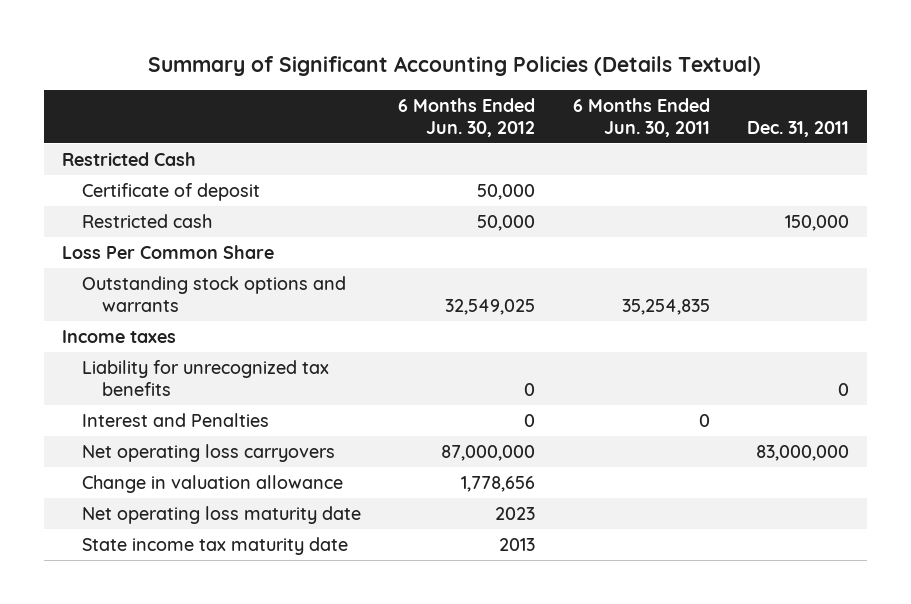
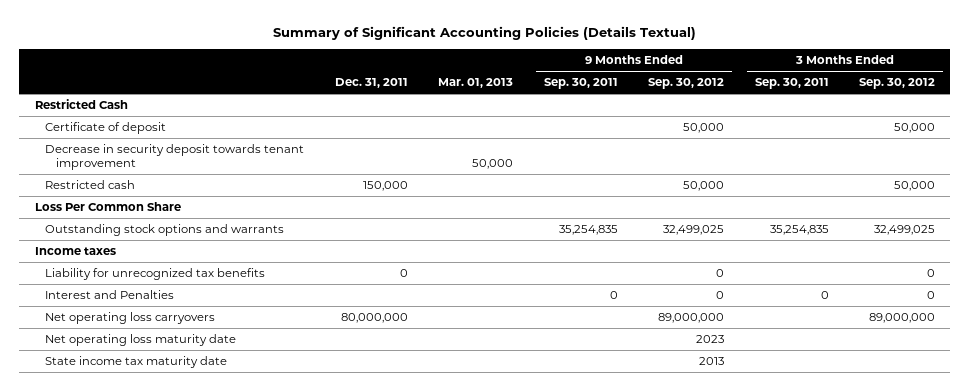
- | 6 Months Ended Jun. 30, 2012 | 6 Months Ended Jun. 30, 2011 | Dec. 31, 2011
+ | Dec. 31, 2011 | Mar. 01, 2013 | 9 Months Ended Sep. 30, 2011 | 9 Months Ended Sep. 30, 2012 | 3 Months Ended Sep. 30, 2011 | 3 Months Ended Sep. 30, 2012
+ Decrease in security deposit towards tenant improvement | | 50,000 | | | |
- Net operating loss carryovers | 87,000,000 | | 83,000,000
- Change in valuation allowance | 1,778,656 | |
+ Net operating loss carryovers | 80,000,000 | | | 89,000,000 | | 89,000,000

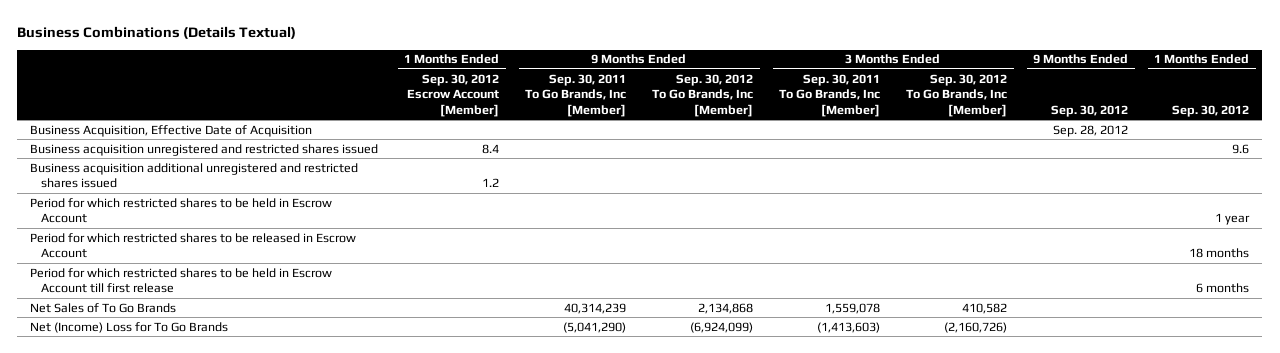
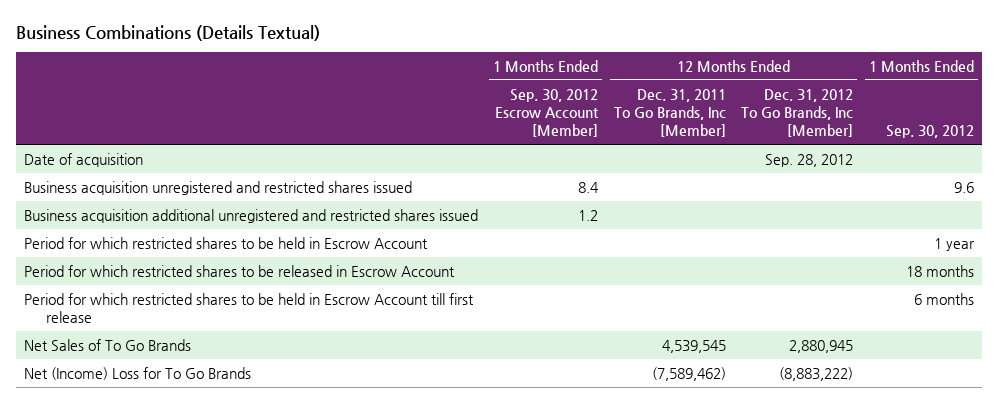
- | 1 Months Ended Sep. 30, 2012 Escrow Account [Member] | 9 Months Ended Sep. 30, 2011 To Go Brands, Inc [Member] | 9 Months Ended Sep. 30, 2012 To Go Brands, Inc [Member] | 3 Months Ended Sep. 30, 2011 To Go Brands, Inc [Member] | 3 Months Ended Sep. 30, 2012 To Go Brands, Inc [Member] | 9 Months Ended Sep. 30, 2012 | 1 Months Ended Sep. 30, 2012
+ | 1 Months Ended Sep. 30, 2012 Escrow Account [Member] | 12 Months Ended Dec. 31, 2011 To Go Brands, Inc [Member] | 12 Months Ended Dec. 31, 2012 To Go Brands, Inc [Member] | 1 Months Ended Sep. 30, 2012
- Business Acquisition, Effective Date of Acquisition | | | | | | Sep. 28, 2012 |
+ Date of acquisition | | | Sep. 28, 2012 |

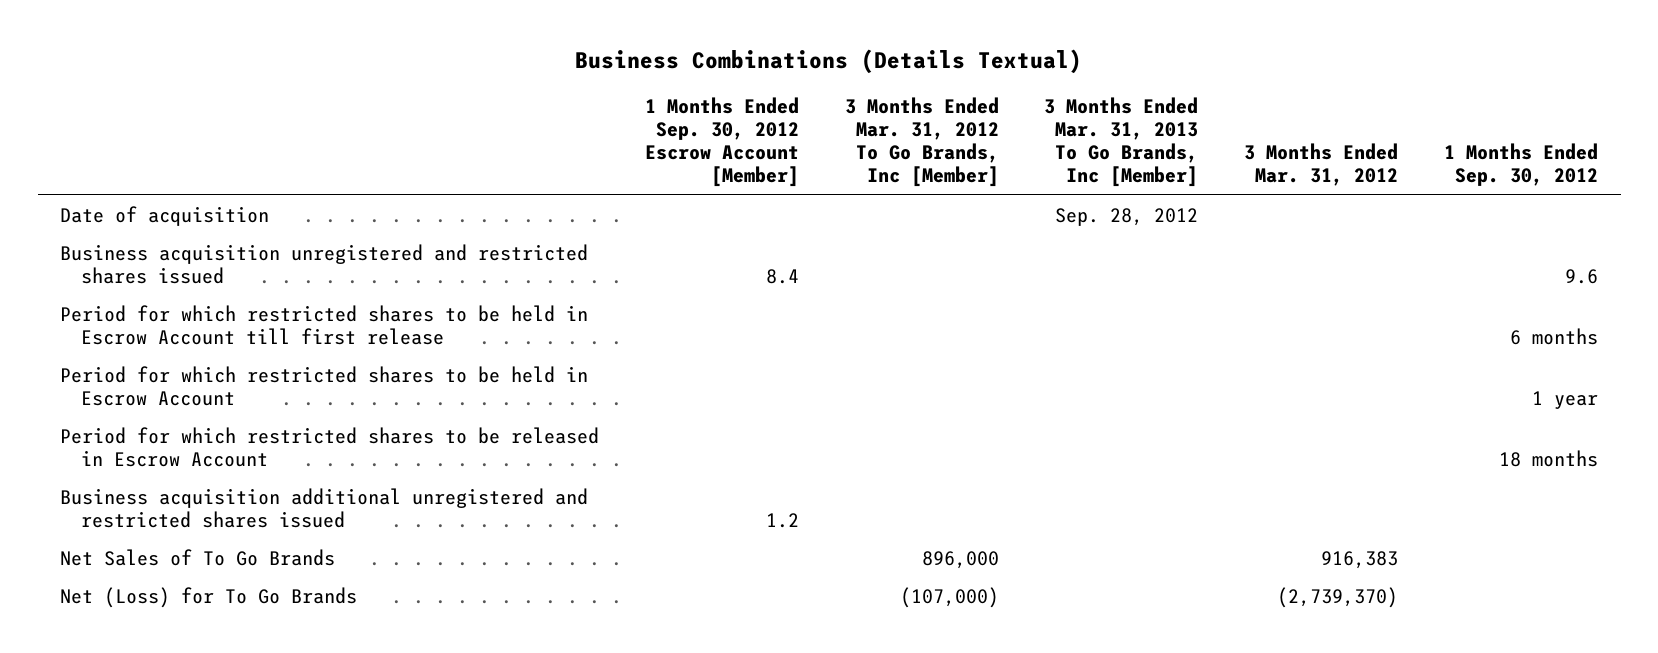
- | 1 Months Ended Sep. 30, 2012 Escrow Account [Member] | 12 Months Ended Dec. 31, 2011 To Go Brands, Inc [Member] | 12 Months Ended Dec. 31, 2012 To Go Brands, Inc [Member] | 1 Months Ended Sep. 30, 2012
+ | 1 Months Ended Sep. 30, 2012 Escrow Account [Member] | 3 Months Ended Mar. 31, 2012 To Go Brands, Inc [Member] | 3 Months Ended Mar. 31, 2013 To Go Brands, Inc [Member] | 3 Months Ended Mar. 31, 2012 | 1 Months Ended Sep. 30, 2012
moved up: Period for which restricted shares to be held in Escrow Account till first release | | | | | 6 months
moved down: Business acquisition additional unregistered and restricted shares issued | 1.2 | | | |
- Net (Income) Loss for To Go Brands | | (7,589,462) | (8,883,222) |
+ Net (Loss) for To Go Brands | | (107,000) | | (2,739,370) |

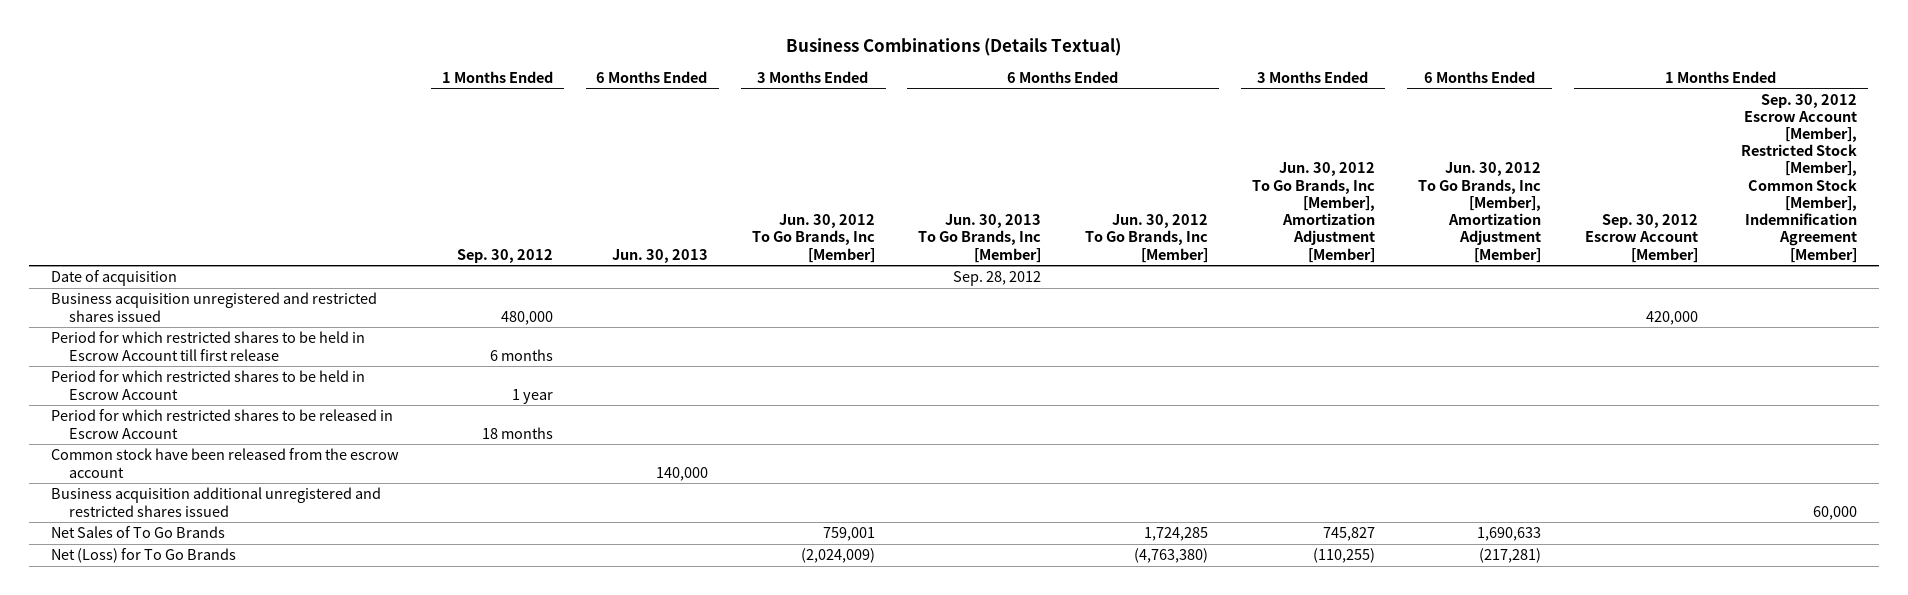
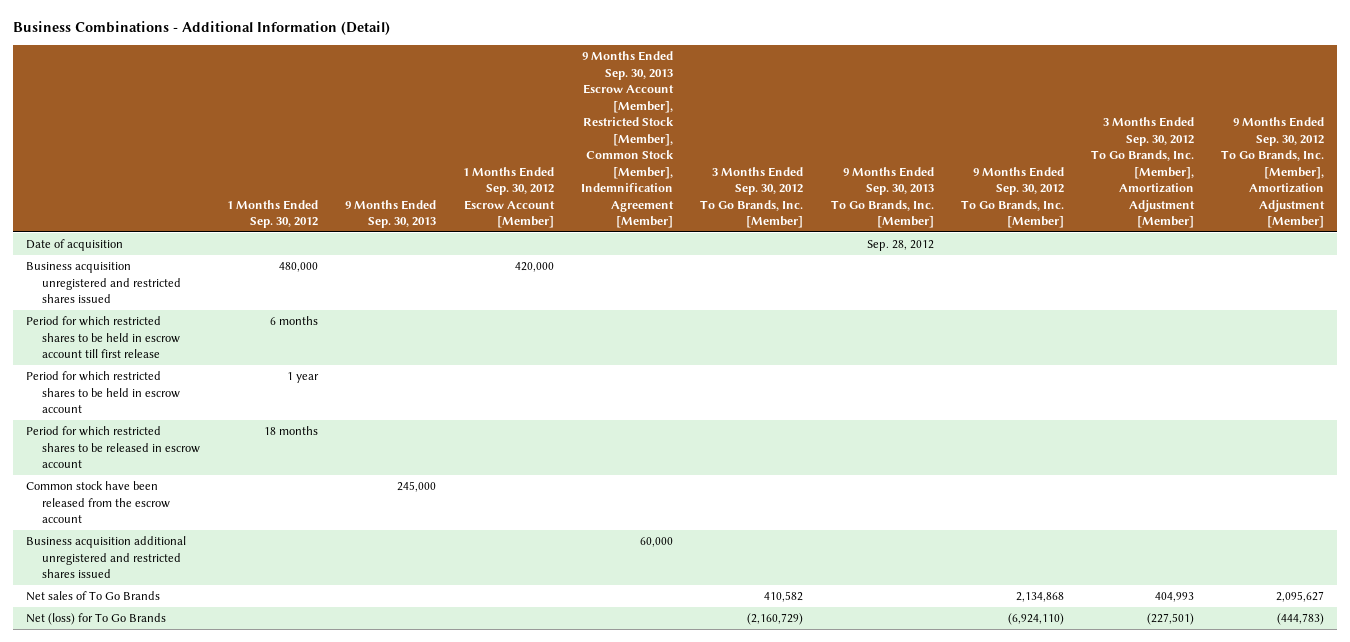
- Business Combinations (Details Textual)
+ Business Combinations - Additional Information (Detail)
- | 1 Months Ended Sep. 30, 2012 | 6 Months Ended Jun. 30, 2013 | 3 Months Ended Jun. 30, 2012 To Go Brands, Inc [Member] | 6 Months Ended Jun. 30, 2013 To Go Brands, Inc [Member] | 6 Months Ended Jun. 30, 2012 To Go Brands, Inc [Member] | 3 Months Ended Jun. 30, 2012 To Go Brands, Inc [Member], Amortization Adjustment [Member] | 6 Months Ended Jun. 30, 2012 To Go Brands, Inc [Member], Amortization Adjustment [Member] | 1 Months Ended Sep. 30, 2012 Escrow Account [Member] | 1 Months Ended Sep. 30, 2012 Escrow Account [Member], Restricted Stock [Member], Common Stock [Member], Indemnification Agreement [Member]
+ | 1 Months Ended Sep. 30, 2012 | 9 Months Ended Sep. 30, 2013 | 1 Months Ended Sep. 30, 2012 Escrow Account [Member] | 9 Months Ended Sep. 30, 2013 Escrow Account [Member], Restricted Stock [Member], Common Stock [Member], Indemnification Agreement [Member] | 3 Months Ended Sep. 30, 2012 To Go Brands, Inc. [Member] | 9 Months Ended Sep. 30, 2013 To Go Brands, Inc. [Member] | 9 Months Ended Sep. 30, 2012 To Go Brands, Inc. [Member] | 3 Months Ended Sep. 30, 2012 To Go Brands, Inc. [Member], Amortization Adjustment [Member] | 9 Months Ended Sep. 30, 2012 To Go Brands, Inc. [Member], Amortization Adjustment [Member]
- Period for which restricted shares to be held in Escrow Account till first release | 6 months | | | | | | | |
- Period for which restricted shares to be held in Escrow Account | 1 year | | | | | | | |
- Period for which restricted shares to be released in Escrow Account | 18 months | | | | | | | |
+ Period for which restricted shares to be held in escrow account till first release | 6 months | | | | | | | |
+ Period for which restricted shares to be held in escrow account | 1 year | | | | | | | |
+ Period for which restricted shares to be released in escrow account | 18 months | | | | | | | |
- Net Sales of To Go Brands | | | 759,001 | | 1,724,285 | 745,827 | 1,690,633 | |
- Net (Loss) for To Go Brands | | | (2,024,009) | | (4,763,380) | (110,255) | (217,281) | |
+ Net sales of To Go Brands | | | | | 410,582 | | 2,134,868 | 404,993 | 2,095,627
+ Net (loss) for To Go Brands | | | | | (2,160,729) | | (6,924,110) | (227,501) | (444,783)

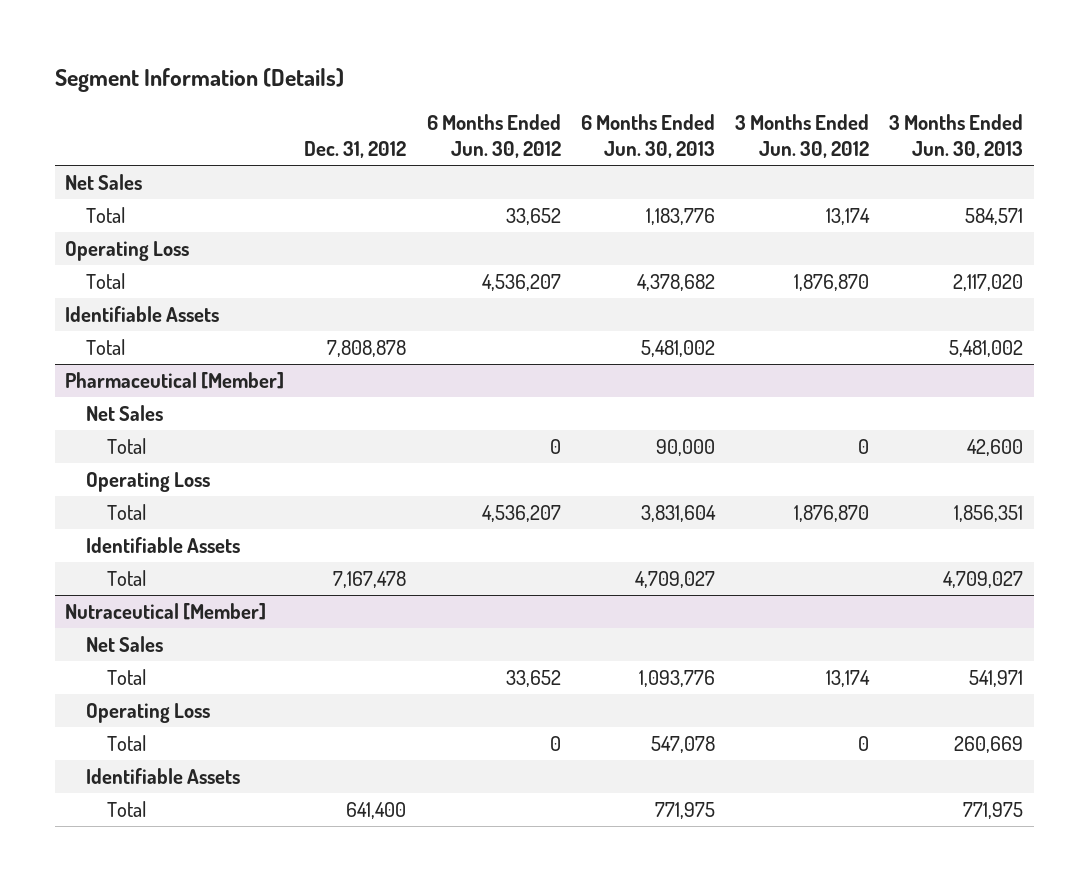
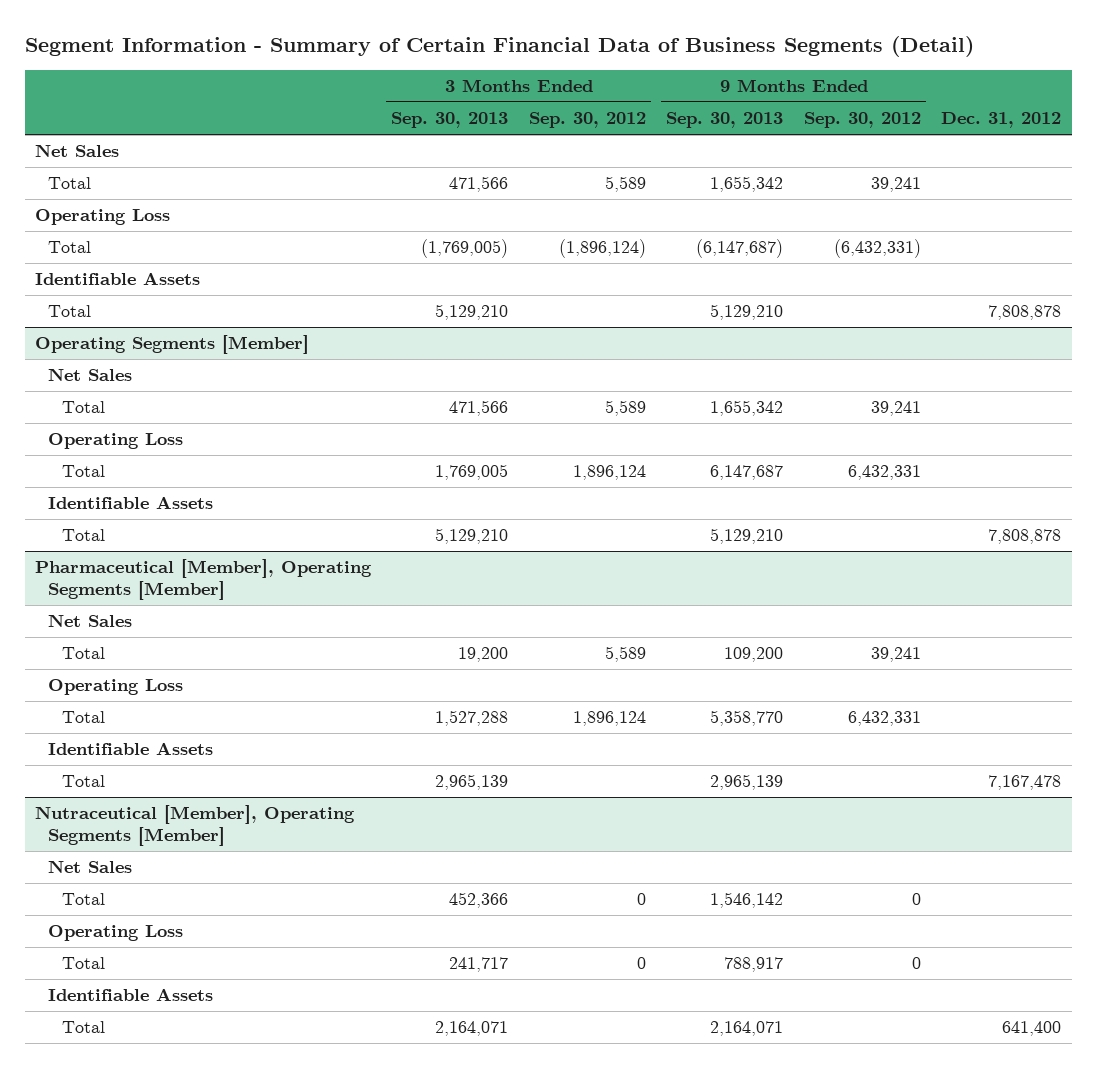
- Segment Information (Details)
+ Segment Information - Summary of Certain Financial Data of Business Segments (Detail)
- | Dec. 31, 2012 | 6 Months Ended Jun. 30, 2012 | 6 Months Ended Jun. 30, 2013 | 3 Months Ended Jun. 30, 2012 | 3 Months Ended Jun. 30, 2013
+ | 3 Months Ended Sep. 30, 2013 | 3 Months Ended Sep. 30, 2012 | 9 Months Ended Sep. 30, 2013 | 9 Months Ended Sep. 30, 2012 | Dec. 31, 2012
- Pharmaceutical [Member]
+ Operating Segments [Member]
+ Net Sales
+ Total | 471,566 | 5,589 | 1,655,342 | 39,241 |
+ Operating Loss
+ Total | 1,769,005 | 1,896,124 | 6,147,687 | 6,432,331 |
+ Identifiable Assets
+ Total | 5,129,210 | | 5,129,210 | | 7,808,878
+ Pharmaceutical [Member], Operating Segments [Member]
- Nutraceutical [Member]
+ Nutraceutical [Member], Operating Segments [Member]

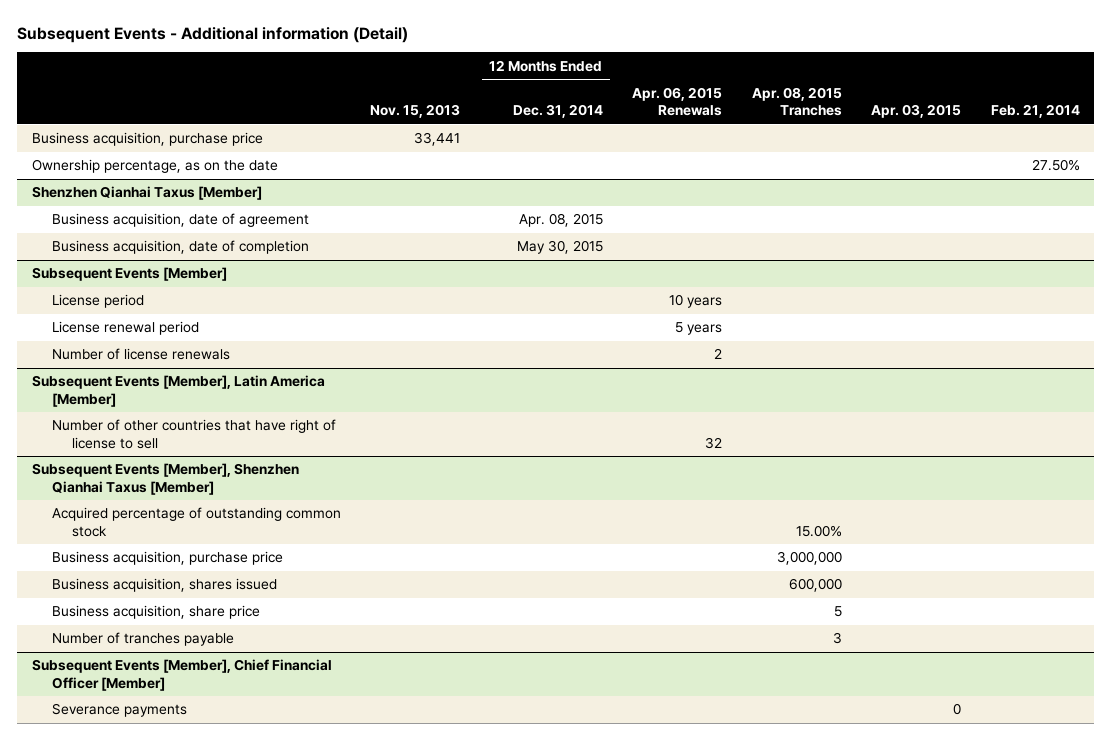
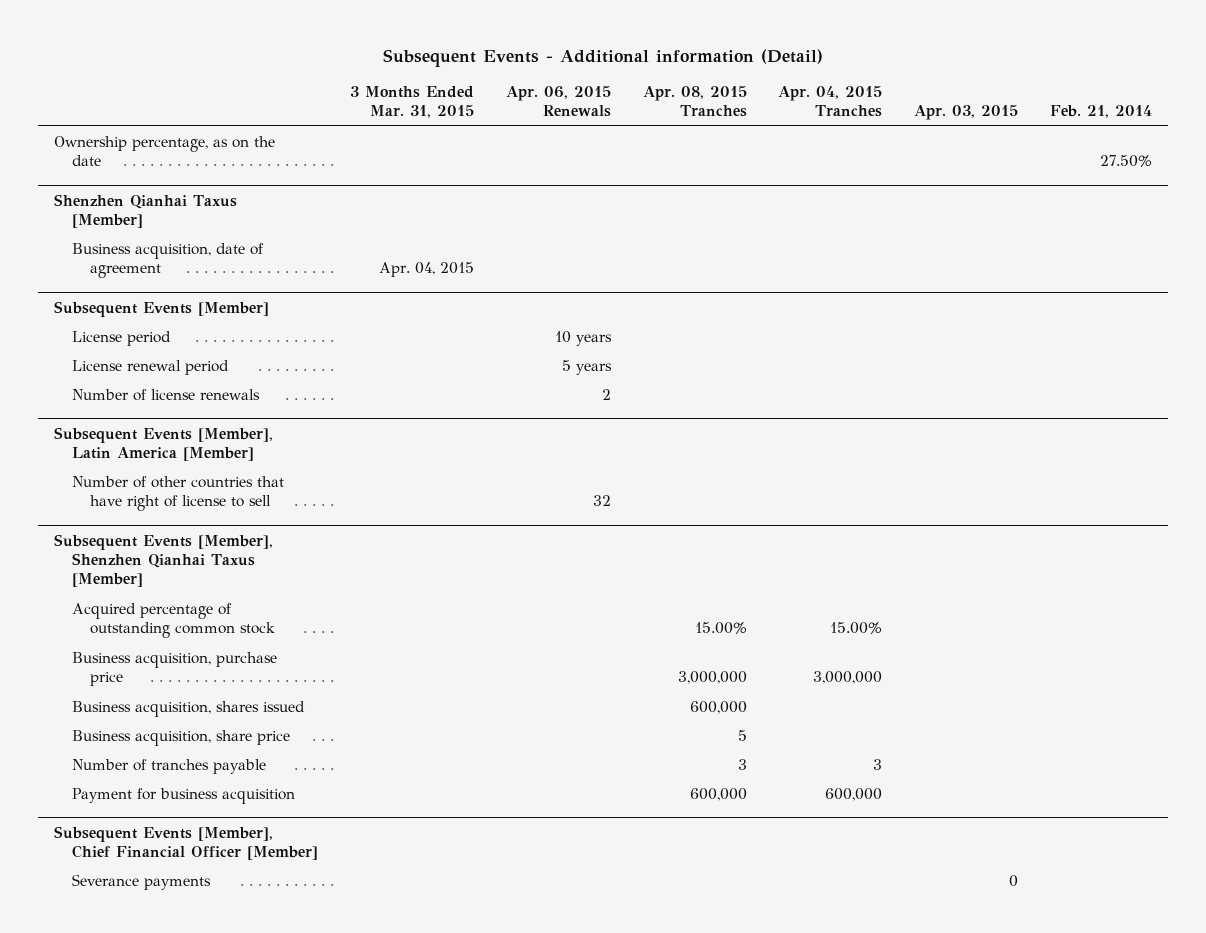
- | Nov. 15, 2013 | 12 Months Ended Dec. 31, 2014 | Apr. 06, 2015 Renewals | Apr. 08, 2015 Tranches | Apr. 03, 2015 | Feb. 21, 2014
+ | 3 Months Ended Mar. 31, 2015 | Apr. 06, 2015 Renewals | Apr. 08, 2015 Tranches | Apr. 04, 2015 Tranches | Apr. 03, 2015 | Feb. 21, 2014
- Business acquisition, purchase price | 33,441 | | | | |
@ Shenzhen Qianhai Taxus [Member]
- Business acquisition, date of completion | | May 30, 2015 | | | |
@ Subsequent Events [Member], Shenzhen Qianhai Taxus [Member]
+ Payment for business acquisition | | | 600,000 | 600,000 | |

